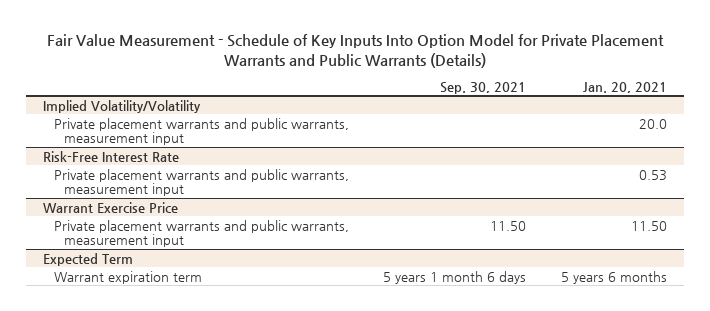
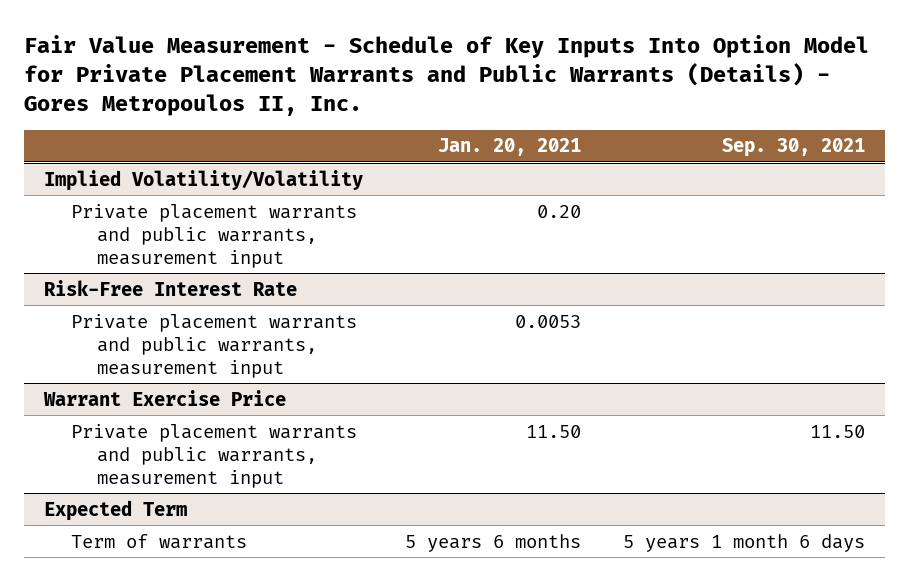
- Fair Value Measurement - Schedule of Key Inputs Into Option Model for Private Placement Warrants and Public Warrants (Details)
+ Fair Value Measurement - Schedule of Key Inputs Into Option Model for Private Placement Warrants and Public Warrants (Details) - Gores Metropoulos II, Inc.
- | Sep. 30, 2021 | Jan. 20, 2021
+ | Jan. 20, 2021 | Sep. 30, 2021
@ Implied Volatility/Volatility
- Private placement warrants and public warrants, measurement input | | 20.0
+ Private placement warrants and public warrants, measurement input | 0.20 |
@ Risk-Free Interest Rate
- Private placement warrants and public warrants, measurement input | | 0.53
+ Private placement warrants and public warrants, measurement input | 0.0053 |
@ Expected Term
- Warrant expiration term | 5 years 1 month 6 days | 5 years 6 months
+ Term of warrants | 5 years 6 months | 5 years 1 month 6 days

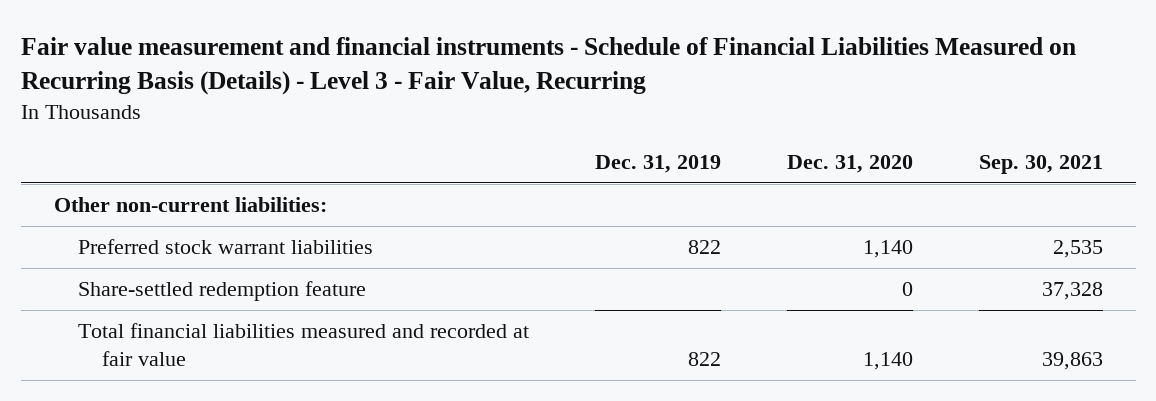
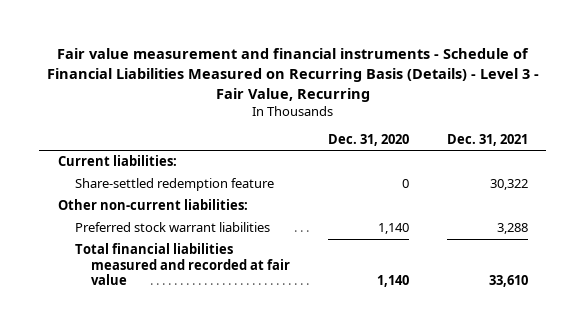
- | Dec. 31, 2019 | Dec. 31, 2020 | Sep. 30, 2021
+ | Dec. 31, 2020 | Dec. 31, 2021
+ Current liabilities:
moved up: Share-settled redemption feature | 0 | 30,322

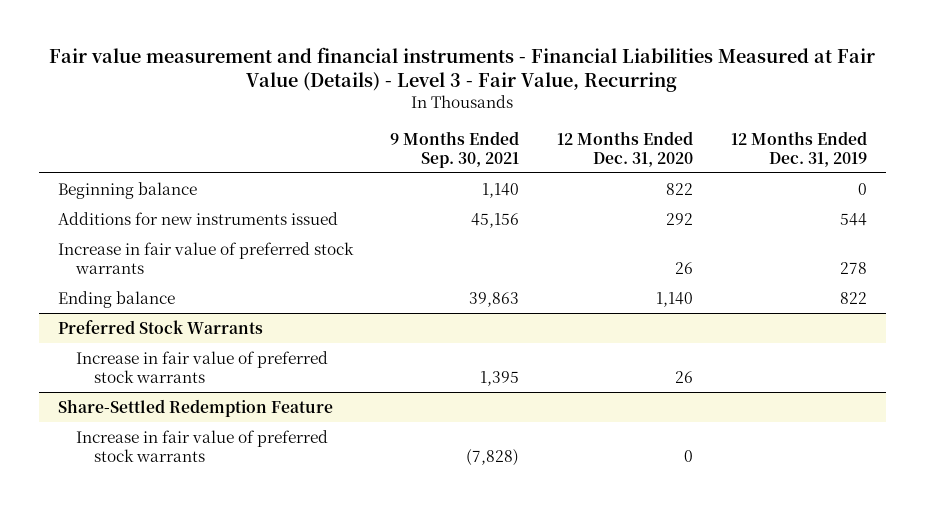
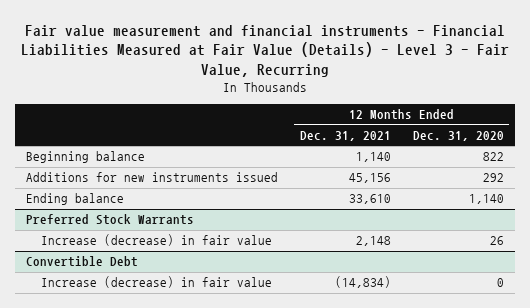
- | 9 Months Ended Sep. 30, 2021 | 12 Months Ended Dec. 31, 2020 | 12 Months Ended Dec. 31, 2019
+ | 12 Months Ended Dec. 31, 2021 | 12 Months Ended Dec. 31, 2020
- Increase in fair value of preferred stock warrants | | 26 | 278
@ Preferred Stock Warrants
- Increase in fair value of preferred stock warrants | 1,395 | 26 |
- Share-Settled Redemption Feature
- Increase in fair value of preferred stock warrants | (7,828) | 0 |
@ Preferred Stock Warrants
+ Increase (decrease) in fair value | 2,148 | 26
+ Convertible Debt
+ Increase (decrease) in fair value | (14,834) | 0

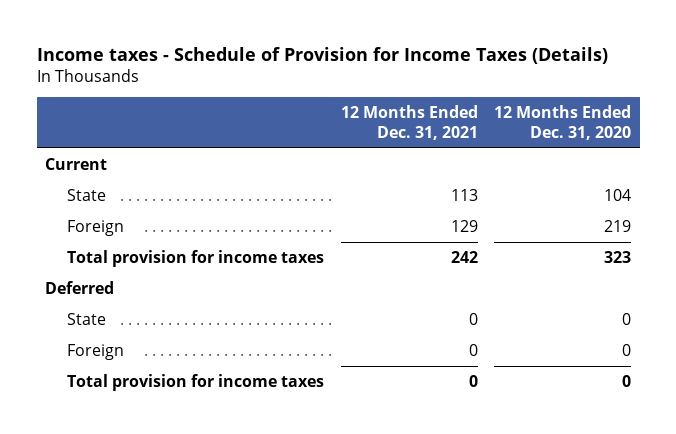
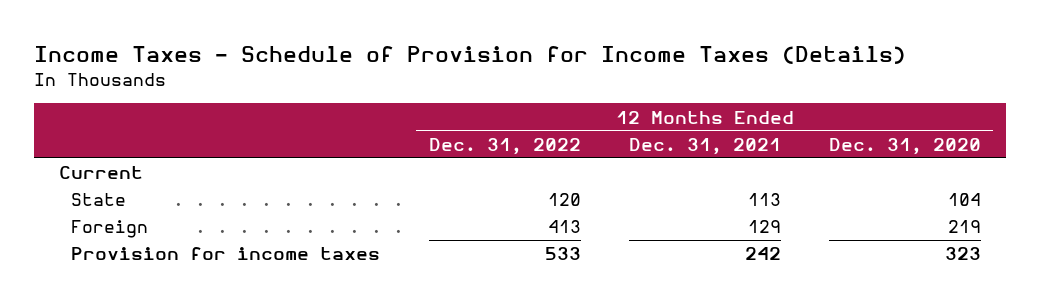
- Income taxes - Schedule of Provision for Income Taxes (Details)
+ Income Taxes - Schedule of Provision for Income Taxes (Details)
- | 12 Months Ended Dec. 31, 2021 | 12 Months Ended Dec. 31, 2020
+ | 12 Months Ended Dec. 31, 2022 | 12 Months Ended Dec. 31, 2021 | 12 Months Ended Dec. 31, 2020
- Total provision for income taxes | 242 | 323
- Deferred
- State | 0 | 0
- Foreign | 0 | 0
- Total provision for income taxes | 0 | 0
+ Provision for income taxes | 533 | 242 | 323

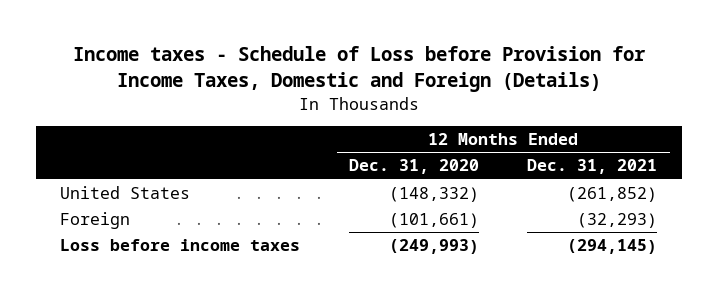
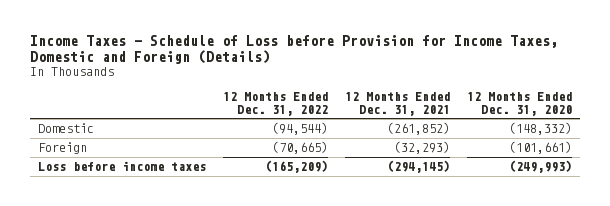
- Income taxes - Schedule of Loss before Provision for Income Taxes, Domestic and Foreign (Details)
+ Income Taxes - Schedule of Loss before Provision for Income Taxes, Domestic and Foreign (Details)
- | 12 Months Ended Dec. 31, 2020 | 12 Months Ended Dec. 31, 2021
+ | 12 Months Ended Dec. 31, 2022 | 12 Months Ended Dec. 31, 2021 | 12 Months Ended Dec. 31, 2020
- United States | (148,332) | (261,852)
+ Domestic | (94,544) | (261,852) | (148,332)

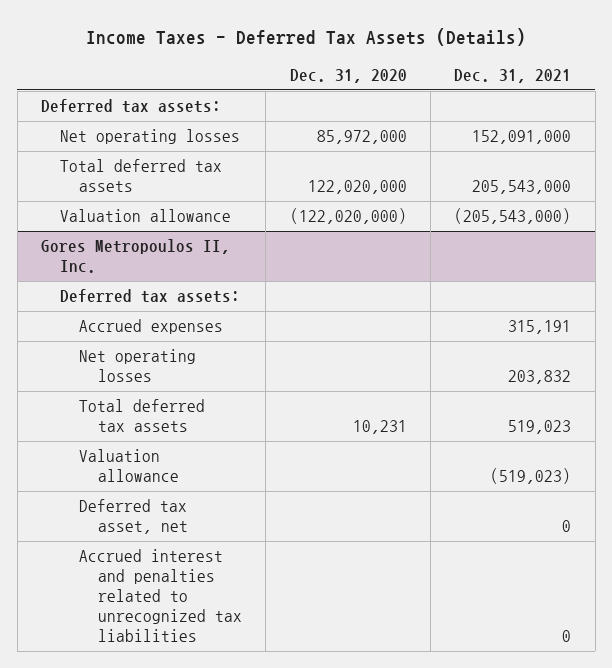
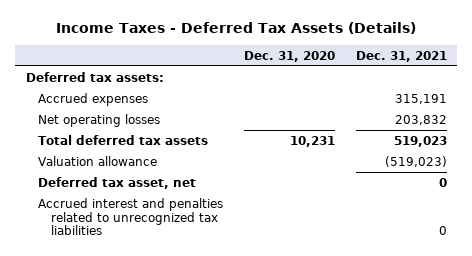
- Net operating losses | 85,972,000 | 152,091,000
- Total deferred tax assets | 122,020,000 | 205,543,000
- Valuation allowance | (122,020,000) | (205,543,000)
- Gores Metropoulos II, Inc.
- Deferred tax assets:

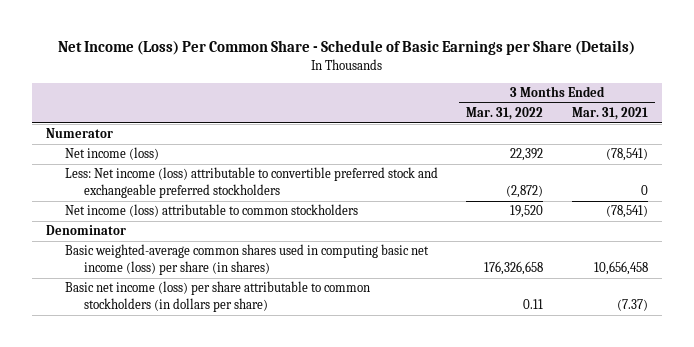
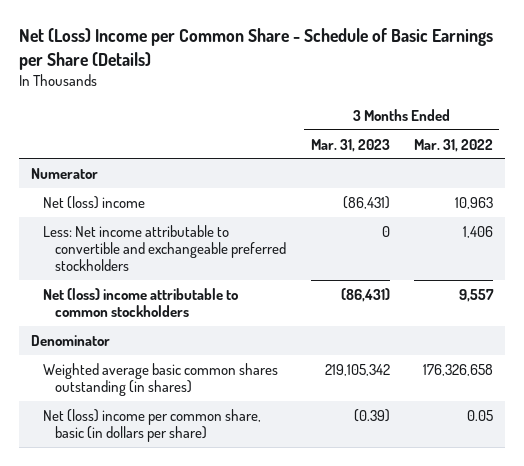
- Net Income (Loss) Per Common Share - Schedule of Basic Earnings per Share (Details)
+ Net (Loss) Income per Common Share - Schedule of Basic Earnings per Share (Details)
- | 3 Months Ended Mar. 31, 2022 | 3 Months Ended Mar. 31, 2021
+ | 3 Months Ended Mar. 31, 2023 | 3 Months Ended Mar. 31, 2022
- Net income (loss) | 22,392 | (78,541)
- Less: Net income (loss) attributable to convertible preferred stock and exchangeable preferred stockholders | (2,872) | 0
- Net income (loss) attributable to common stockholders | 19,520 | (78,541)
+ Net (loss) income | (86,431) | 10,963
+ Less: Net income attributable to convertible and exchangeable preferred stockholders | 0 | 1,406
+ Net (loss) income attributable to common stockholders | (86,431) | 9,557
- Basic weighted-average common shares used in computing basic net income (loss) per share (in shares) | 176,326,658 | 10,656,458
- Basic net income (loss) per share attributable to common stockholders (in dollars per share) | 0.11 | (7.37)
+ Weighted average basic common shares outstanding (in shares) | 219,105,342 | 176,326,658
+ Net (loss) income per common share, basic (in dollars per share) | (0.39) | 0.05

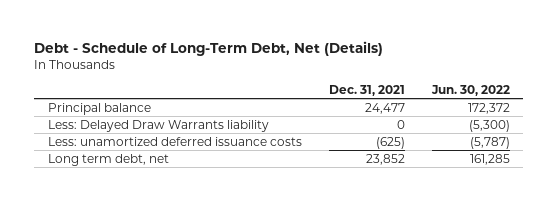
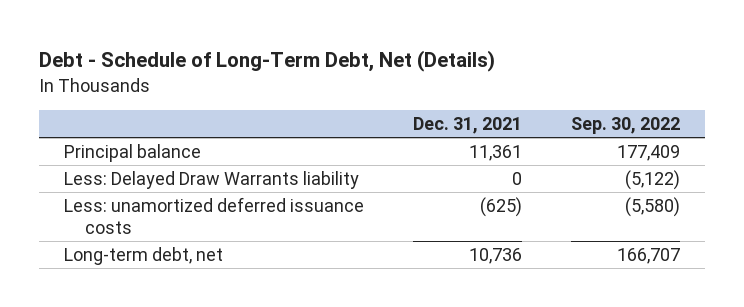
- | Dec. 31, 2021 | Jun. 30, 2022
+ | Dec. 31, 2021 | Sep. 30, 2022
- Principal balance | 24,477 | 172,372
+ Principal balance | 11,361 | 177,409
- Long term debt, net | 23,852 | 161,285
+ Long-term debt, net | 10,736 | 166,707

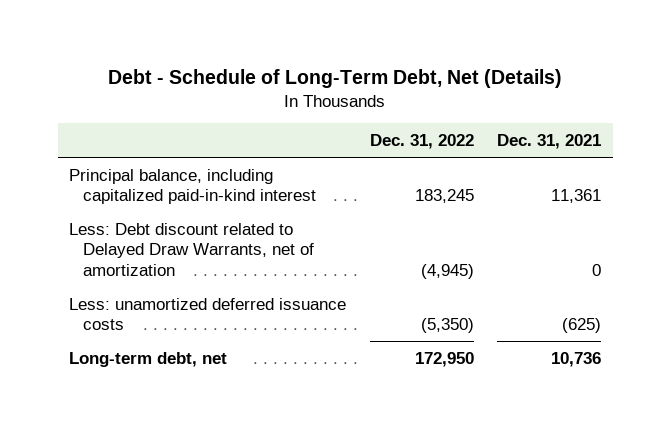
- | Dec. 31, 2021 | Sep. 30, 2022
+ | Dec. 31, 2022 | Dec. 31, 2021
- Principal balance | 11,361 | 177,409
- Less: Delayed Draw Warrants liability | 0 | (5,122)
+ Principal balance, including capitalized paid-in-kind interest | 183,245 | 11,361
+ Less: Debt discount related to Delayed Draw Warrants, net of amortization | (4,945) | 0

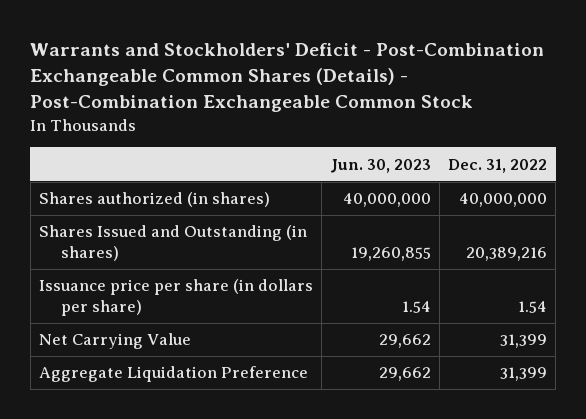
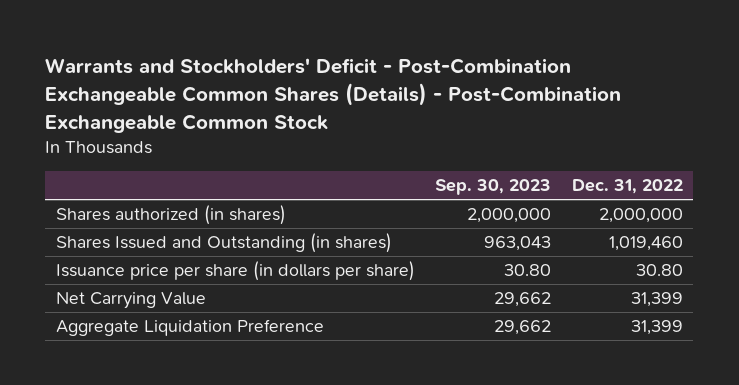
- | Jun. 30, 2023 | Dec. 31, 2022
+ | Sep. 30, 2023 | Dec. 31, 2022
- Shares authorized (in shares) | 40,000,000 | 40,000,000
- Shares Issued and Outstanding (in shares) | 19,260,855 | 20,389,216
- Issuance price per share (in dollars per share) | 1.54 | 1.54
+ Shares authorized (in shares) | 2,000,000 | 2,000,000
+ Shares Issued and Outstanding (in shares) | 963,043 | 1,019,460
+ Issuance price per share (in dollars per share) | 30.80 | 30.80

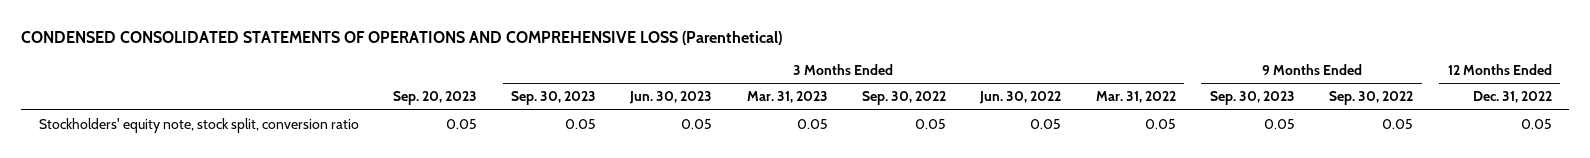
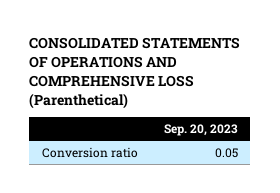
- CONDENSED CONSOLIDATED STATEMENTS OF OPERATIONS AND COMPREHENSIVE LOSS (Parenthetical)
+ CONSOLIDATED STATEMENTS OF OPERATIONS AND COMPREHENSIVE LOSS (Parenthetical)
- | Sep. 20, 2023 | 3 Months Ended Sep. 30, 2023 | 3 Months Ended Jun. 30, 2023 | 3 Months Ended Mar. 31, 2023 | 3 Months Ended Sep. 30, 2022 | 3 Months Ended Jun. 30, 2022 | 3 Months Ended Mar. 31, 2022 | 9 Months Ended Sep. 30, 2023 | 9 Months Ended Sep. 30, 2022 | 12 Months Ended Dec. 31, 2022
+ | Sep. 20, 2023
- Stockholders' equity note, stock split, conversion ratio | 0.05 | 0.05 | 0.05 | 0.05 | 0.05 | 0.05 | 0.05 | 0.05 | 0.05 | 0.05
+ Conversion ratio | 0.05

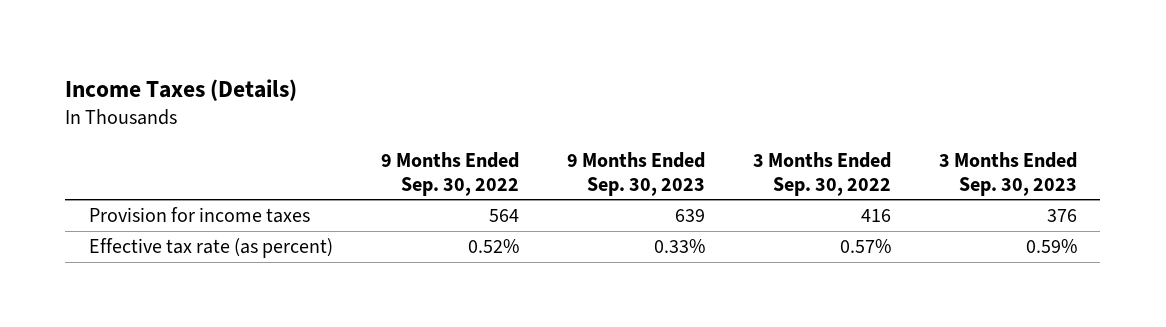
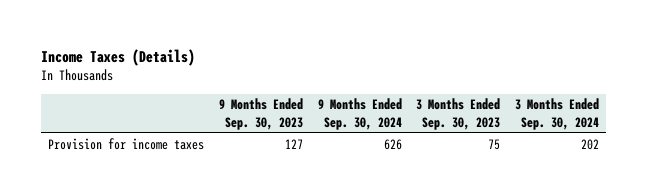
- | 9 Months Ended Sep. 30, 2022 | 9 Months Ended Sep. 30, 2023 | 3 Months Ended Sep. 30, 2022 | 3 Months Ended Sep. 30, 2023
+ | 9 Months Ended Sep. 30, 2023 | 9 Months Ended Sep. 30, 2024 | 3 Months Ended Sep. 30, 2023 | 3 Months Ended Sep. 30, 2024
- Provision for income taxes | 564 | 639 | 416 | 376
- Effective tax rate (as percent) | 0.52% | 0.33% | 0.57% | 0.59%
+ Provision for income taxes | 127 | 626 | 75 | 202

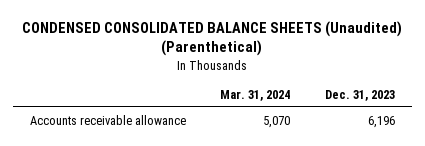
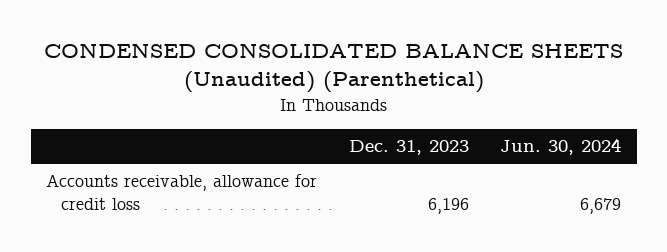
- | Mar. 31, 2024 | Dec. 31, 2023
+ | Dec. 31, 2023 | Jun. 30, 2024
- Accounts receivable allowance | 5,070 | 6,196
+ Accounts receivable, allowance for credit loss | 6,196 | 6,679

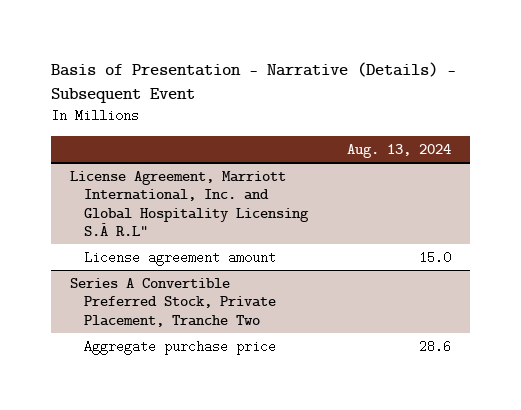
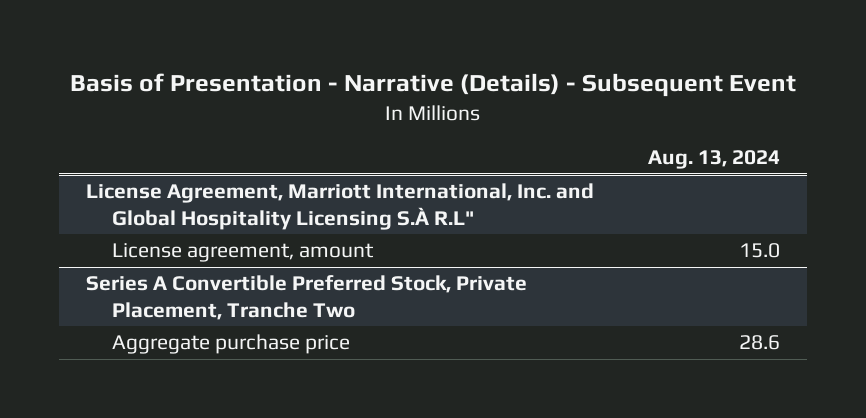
@ License Agreement, Marriott International, Inc. and Global Hospitality Licensing S.À R.L"
- License agreement amount | 15.0
+ License agreement, amount | 15.0

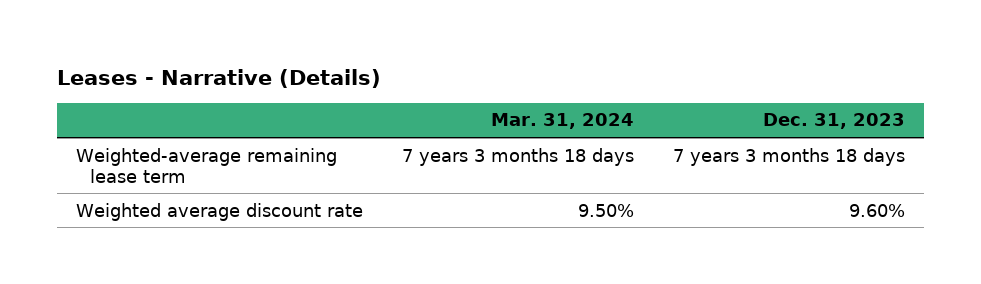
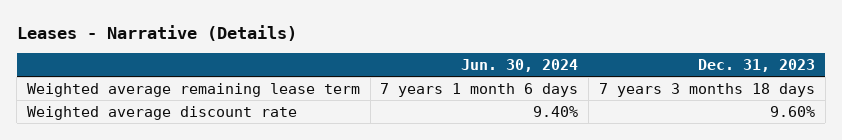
- | Mar. 31, 2024 | Dec. 31, 2023
+ | Jun. 30, 2024 | Dec. 31, 2023
- Weighted-average remaining lease term | 7 years 3 months 18 days | 7 years 3 months 18 days
+ Weighted average remaining lease term | 7 years 1 month 6 days | 7 years 3 months 18 days

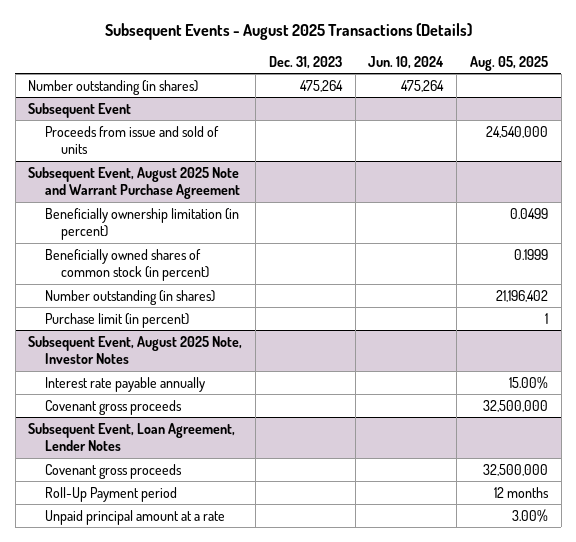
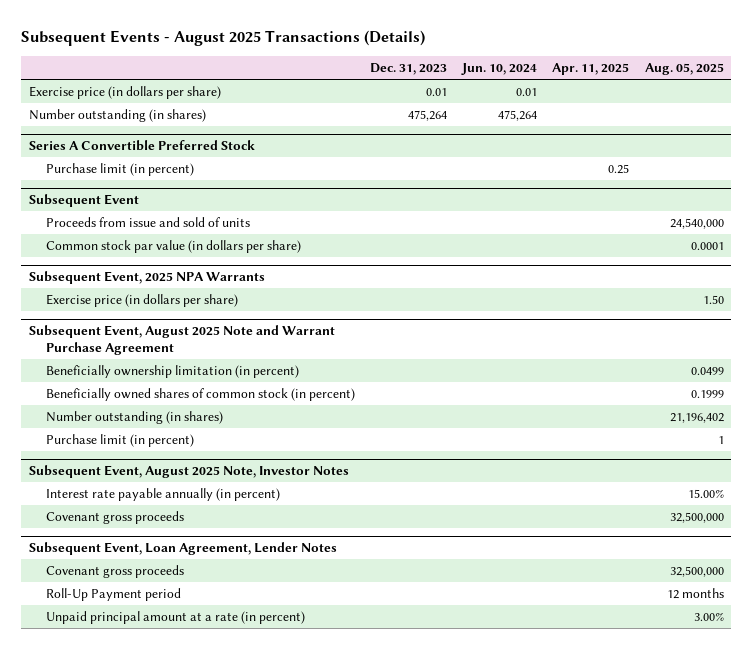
- | Dec. 31, 2023 | Jun. 10, 2024 | Aug. 05, 2025
+ | Dec. 31, 2023 | Jun. 10, 2024 | Apr. 11, 2025 | Aug. 05, 2025
+ Exercise price (in dollars per share) | 0.01 | 0.01 | |
+ Series A Convertible Preferred Stock
+ Purchase limit (in percent) | | | 0.25 |
@ Subsequent Event
+ Common stock par value (in dollars per share) | | | | 0.0001
+ Subsequent Event, 2025 NPA Warrants
+ Exercise price (in dollars per share) | | | | 1.50
@ Subsequent Event, August 2025 Note, Investor Notes
- Interest rate payable annually | | | 15.00%
+ Interest rate payable annually (in percent) | | | | 15.00%
@ Subsequent Event, Loan Agreement, Lender Notes
- Unpaid principal amount at a rate | | | 3.00%
+ Unpaid principal amount at a rate (in percent) | | | | 3.00%

